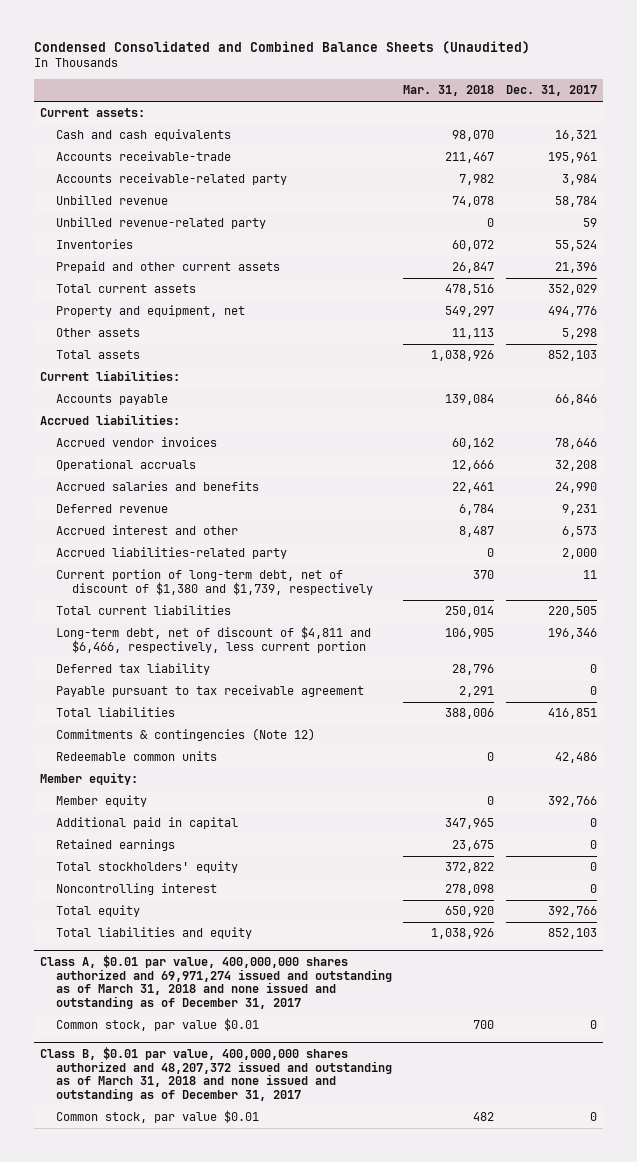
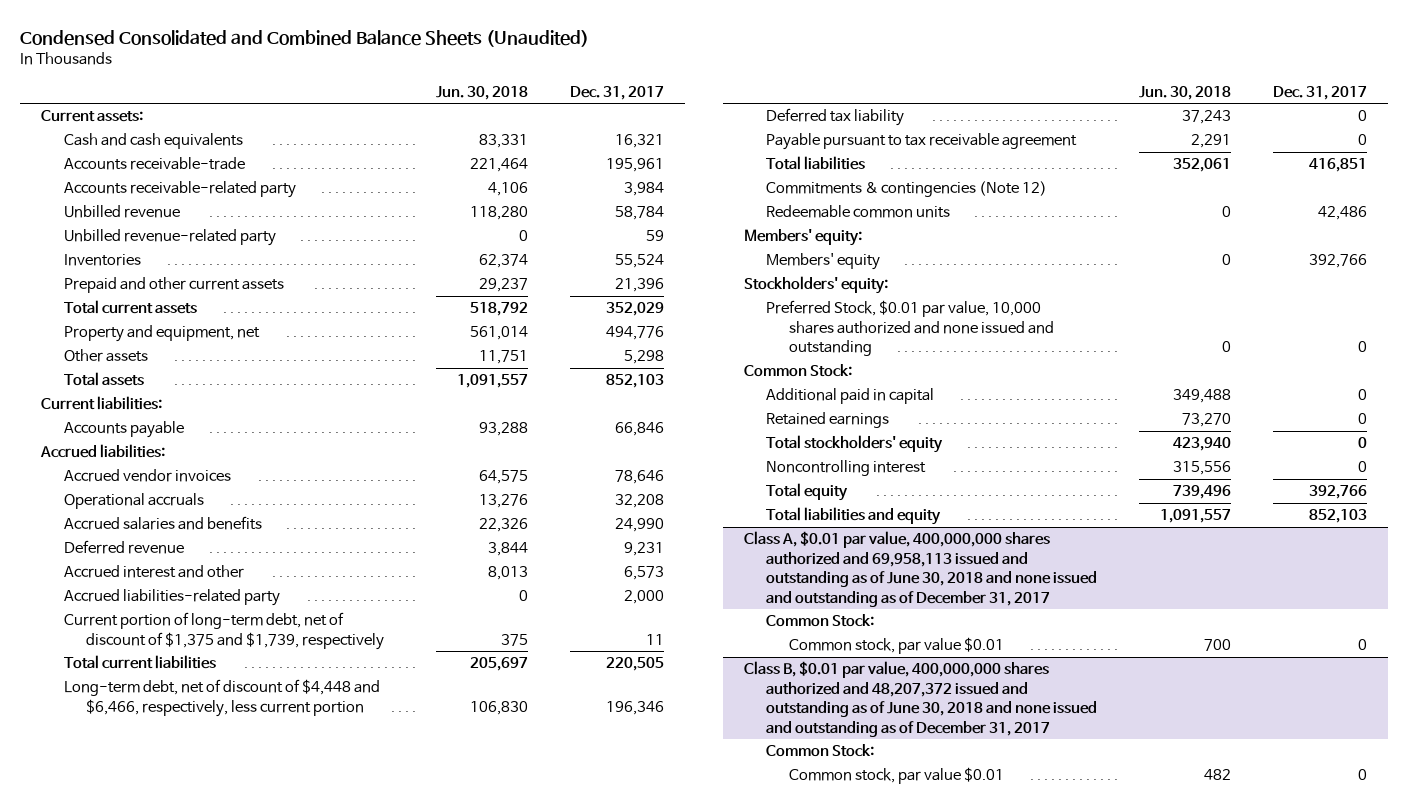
- | Mar. 31, 2018 | Dec. 31, 2017
+ | Jun. 30, 2018 | Dec. 31, 2017
- Current portion of long-term debt, net of discount of $1,380 and $1,739, respectively | 370 | 11
+ Current portion of long-term debt, net of discount of $1,375 and $1,739, respectively | 375 | 11
- Long-term debt, net of discount of $4,811 and $6,466, respectively, less current portion | 106,905 | 196,346
+ Long-term debt, net of discount of $4,448 and $6,466, respectively, less current portion | 106,830 | 196,346
- Member equity:
- Member equity | 0 | 392,766
+ Members' equity:
+ Members' equity | 0 | 392,766
+ Stockholders' equity:
+ Preferred Stock, $0.01 par value, 10,000 shares authorized and none issued and outstanding | 0 | 0
+ Common Stock:
- Class A, $0.01 par value, 400,000,000 shares authorized and 69,971,274 issued and outstanding as of March 31, 2018 and none issued and outstanding as of December 31, 2017
+ Class A, $0.01 par value, 400,000,000 shares authorized and 69,958,113 issued and outstanding as of June 30, 2018 and none issued and outstanding as of December 31, 2017
+ Common Stock:
- Class B, $0.01 par value, 400,000,000 shares authorized and 48,207,372 issued and outstanding as of March 31, 2018 and none issued and outstanding as of December 31, 2017
+ Class B, $0.01 par value, 400,000,000 shares authorized and 48,207,372 issued and outstanding as of June 30, 2018 and none issued and outstanding as of December 31, 2017
+ Common Stock:

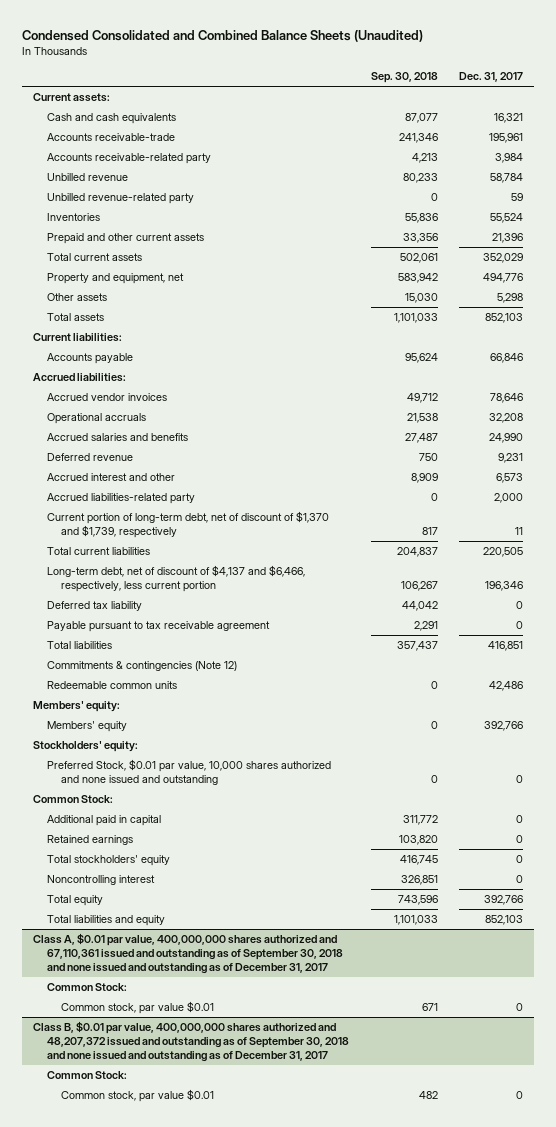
- | Jun. 30, 2018 | Dec. 31, 2017
+ | Sep. 30, 2018 | Dec. 31, 2017
- Current portion of long-term debt, net of discount of $1,375 and $1,739, respectively | 375 | 11
+ Current portion of long-term debt, net of discount of $1,370 and $1,739, respectively | 817 | 11
- Long-term debt, net of discount of $4,448 and $6,466, respectively, less current portion | 106,830 | 196,346
+ Long-term debt, net of discount of $4,137 and $6,466, respectively, less current portion | 106,267 | 196,346
- Class A, $0.01 par value, 400,000,000 shares authorized and 69,958,113 issued and outstanding as of June 30, 2018 and none issued and outstanding as of December 31, 2017
+ Class A, $0.01 par value, 400,000,000 shares authorized and 67,110,361 issued and outstanding as of September 30, 2018 and none issued and outstanding as of December 31, 2017
- Class B, $0.01 par value, 400,000,000 shares authorized and 48,207,372 issued and outstanding as of June 30, 2018 and none issued and outstanding as of December 31, 2017
+ Class B, $0.01 par value, 400,000,000 shares authorized and 48,207,372 issued and outstanding as of September 30, 2018 and none issued and outstanding as of December 31, 2017

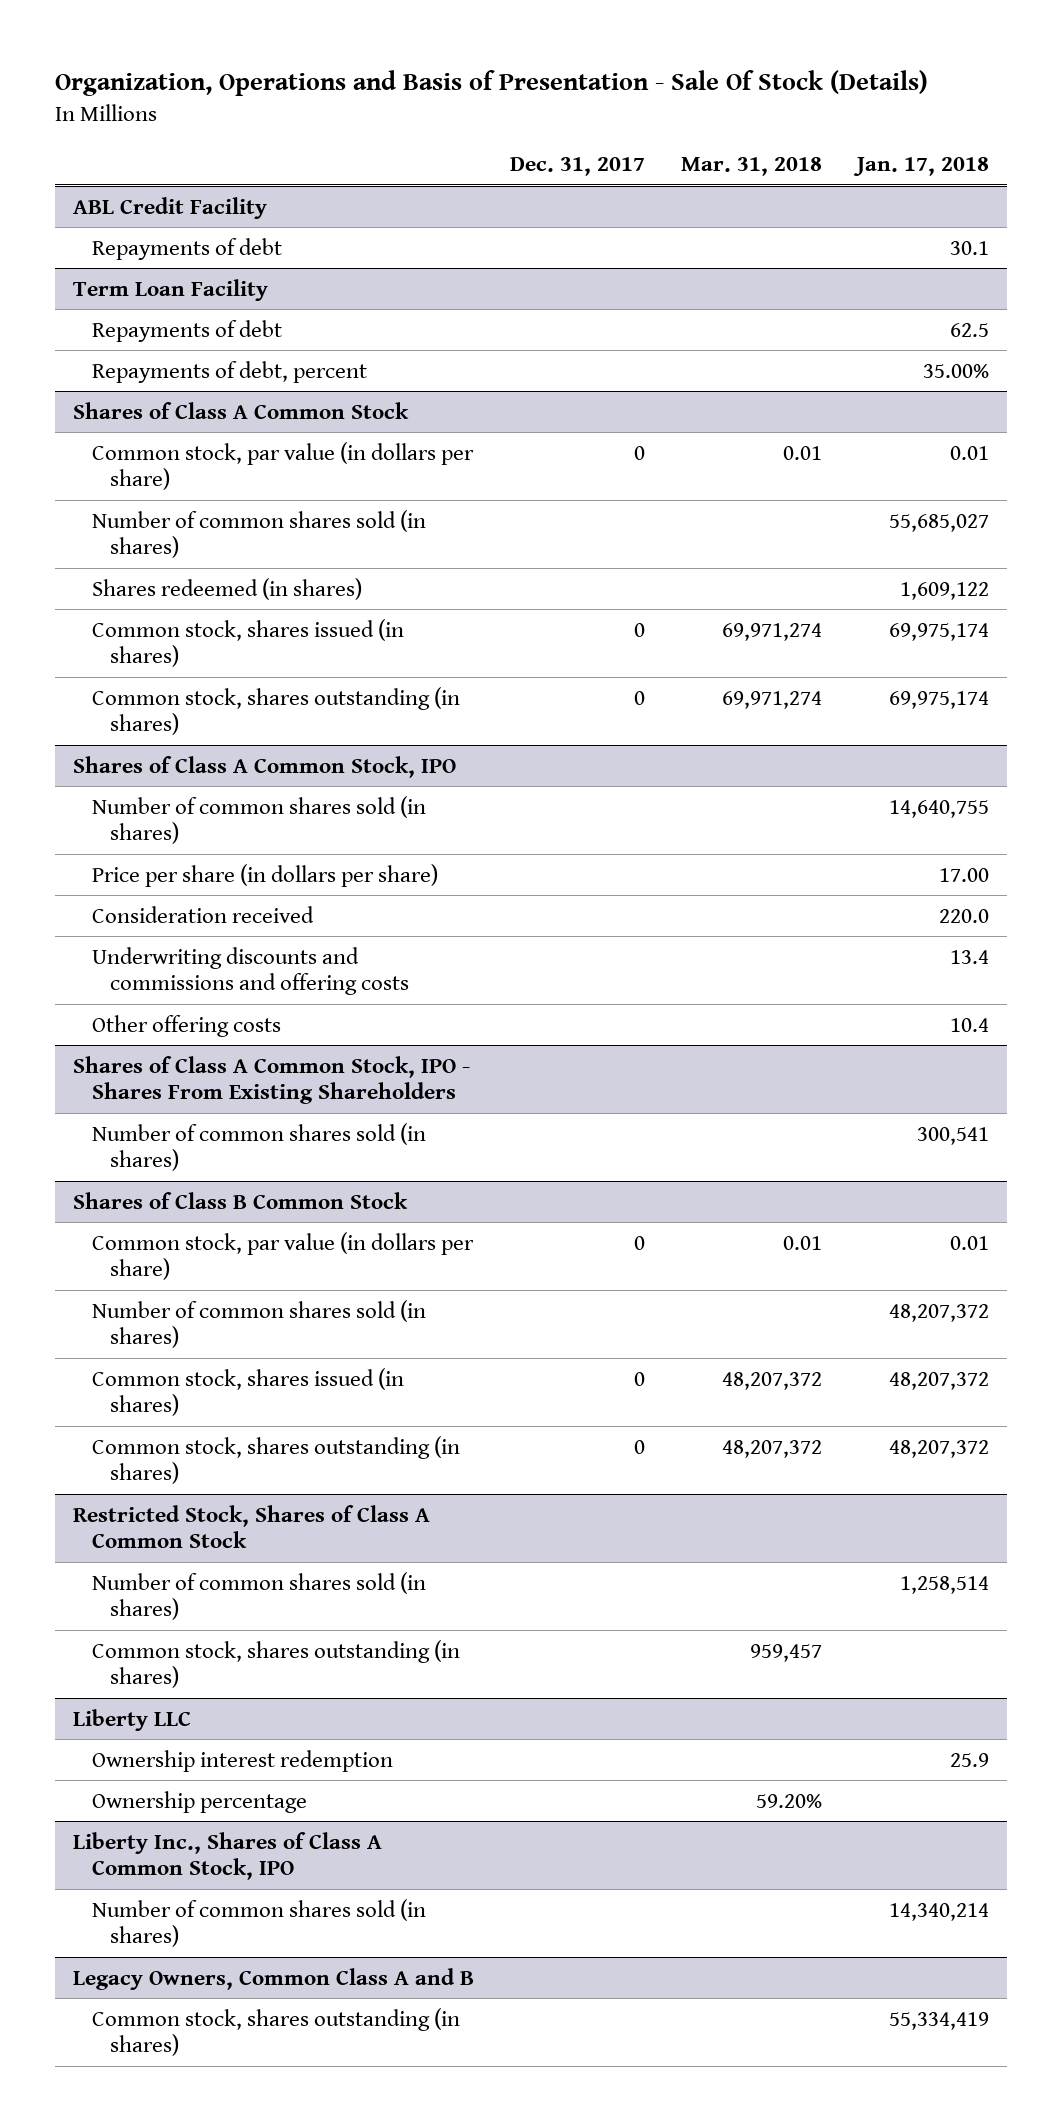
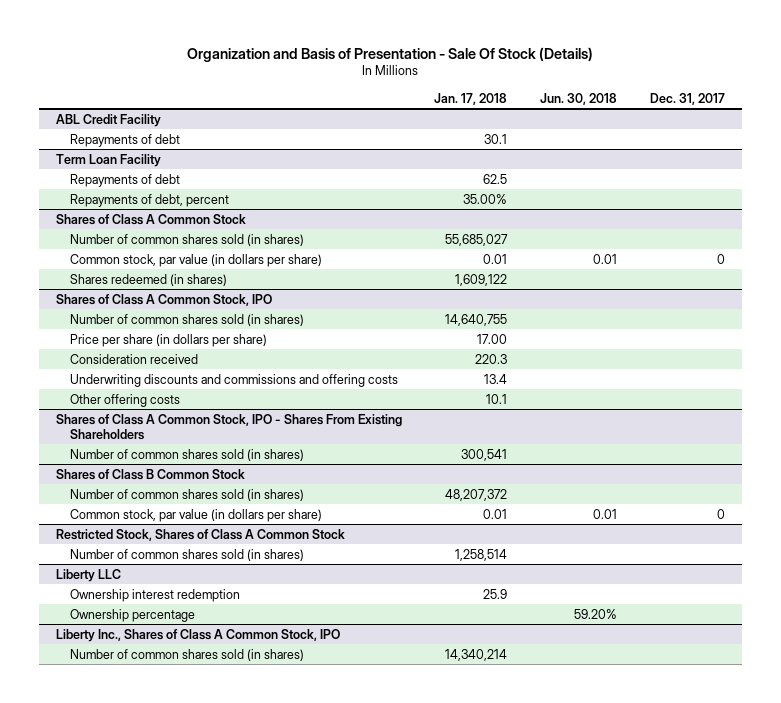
- Organization, Operations and Basis of Presentation - Sale Of Stock (Details)
+ Organization and Basis of Presentation - Sale Of Stock (Details)
- | Dec. 31, 2017 | Mar. 31, 2018 | Jan. 17, 2018
+ | Jan. 17, 2018 | Jun. 30, 2018 | Dec. 31, 2017
@ Shares of Class A Common Stock
moved down: Common stock, par value (in dollars per share) | 0.01 | 0.01 | 0
- Common stock, shares issued (in shares) | 0 | 69,971,274 | 69,975,174
- Common stock, shares outstanding (in shares) | 0 | 69,971,274 | 69,975,174
@ Shares of Class A Common Stock, IPO
- Consideration received | | | 220.0
+ Consideration received | 220.3 | |
- Other offering costs | | | 10.4
+ Other offering costs | 10.1 | |
@ Shares of Class B Common Stock
- Common stock, shares issued (in shares) | 0 | 48,207,372 | 48,207,372
- Common stock, shares outstanding (in shares) | 0 | 48,207,372 | 48,207,372
moved down: Common stock, par value (in dollars per share) | 0.01 | 0.01 | 0
@ Restricted Stock, Shares of Class A Common Stock
- Common stock, shares outstanding (in shares) | | 959,457 |
- Legacy Owners, Common Class A and B
- Common stock, shares outstanding (in shares) | | | 55,334,419

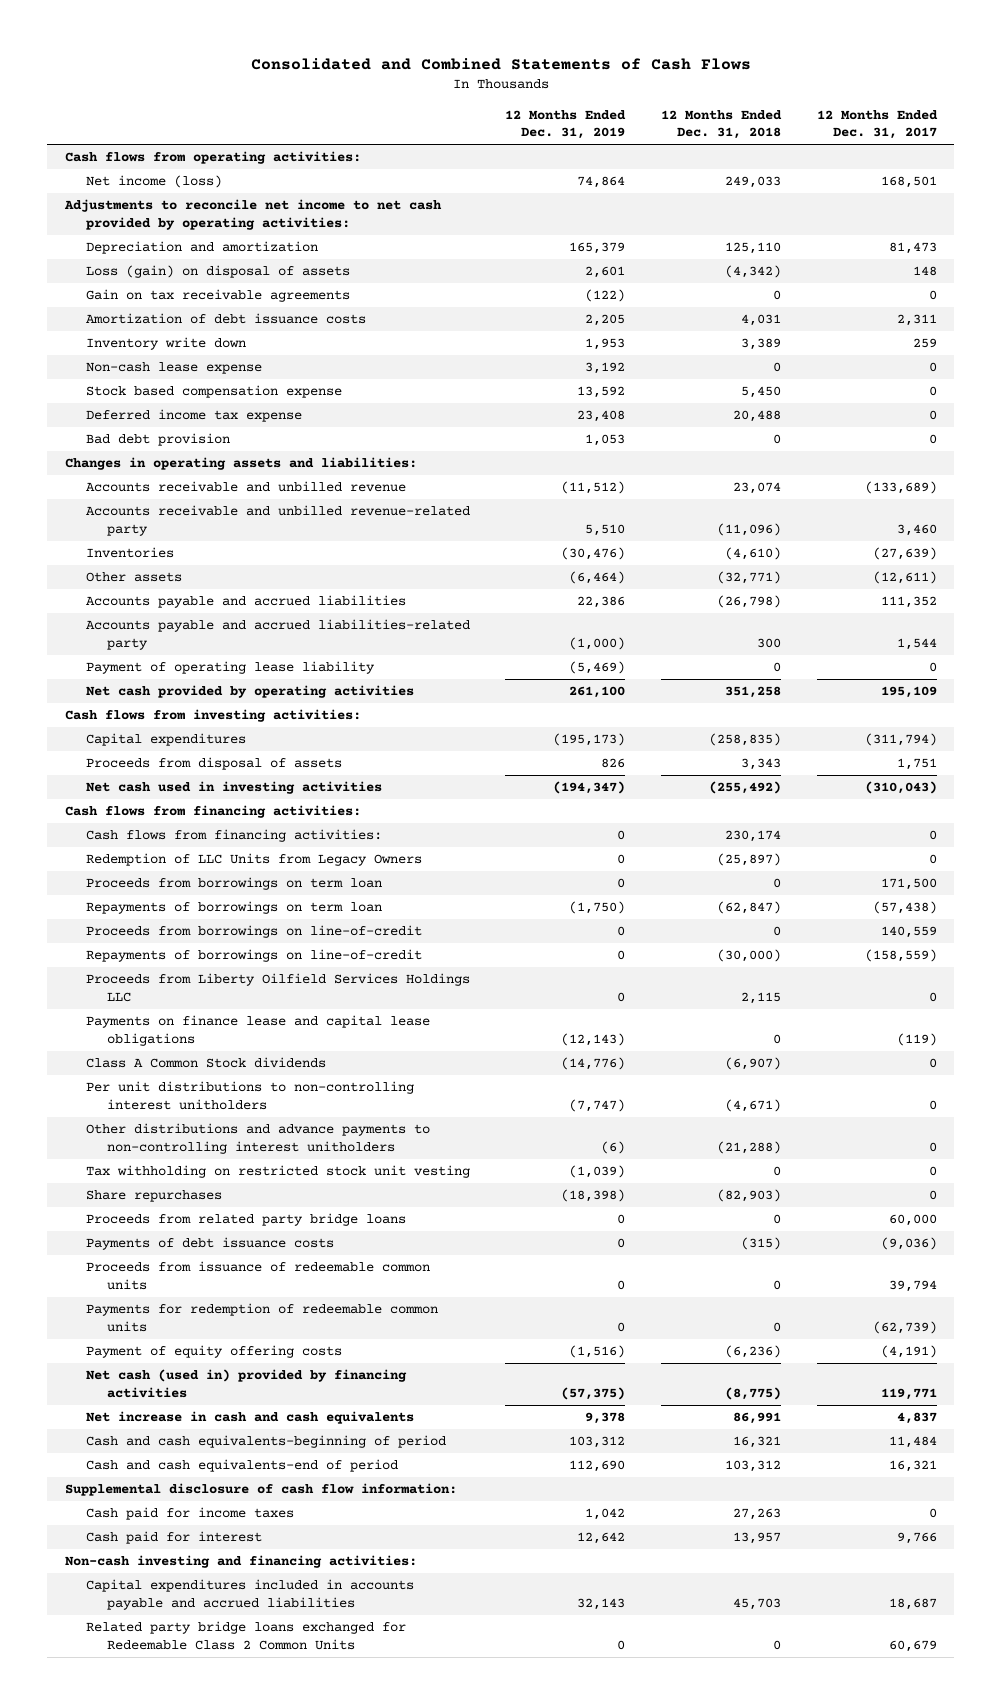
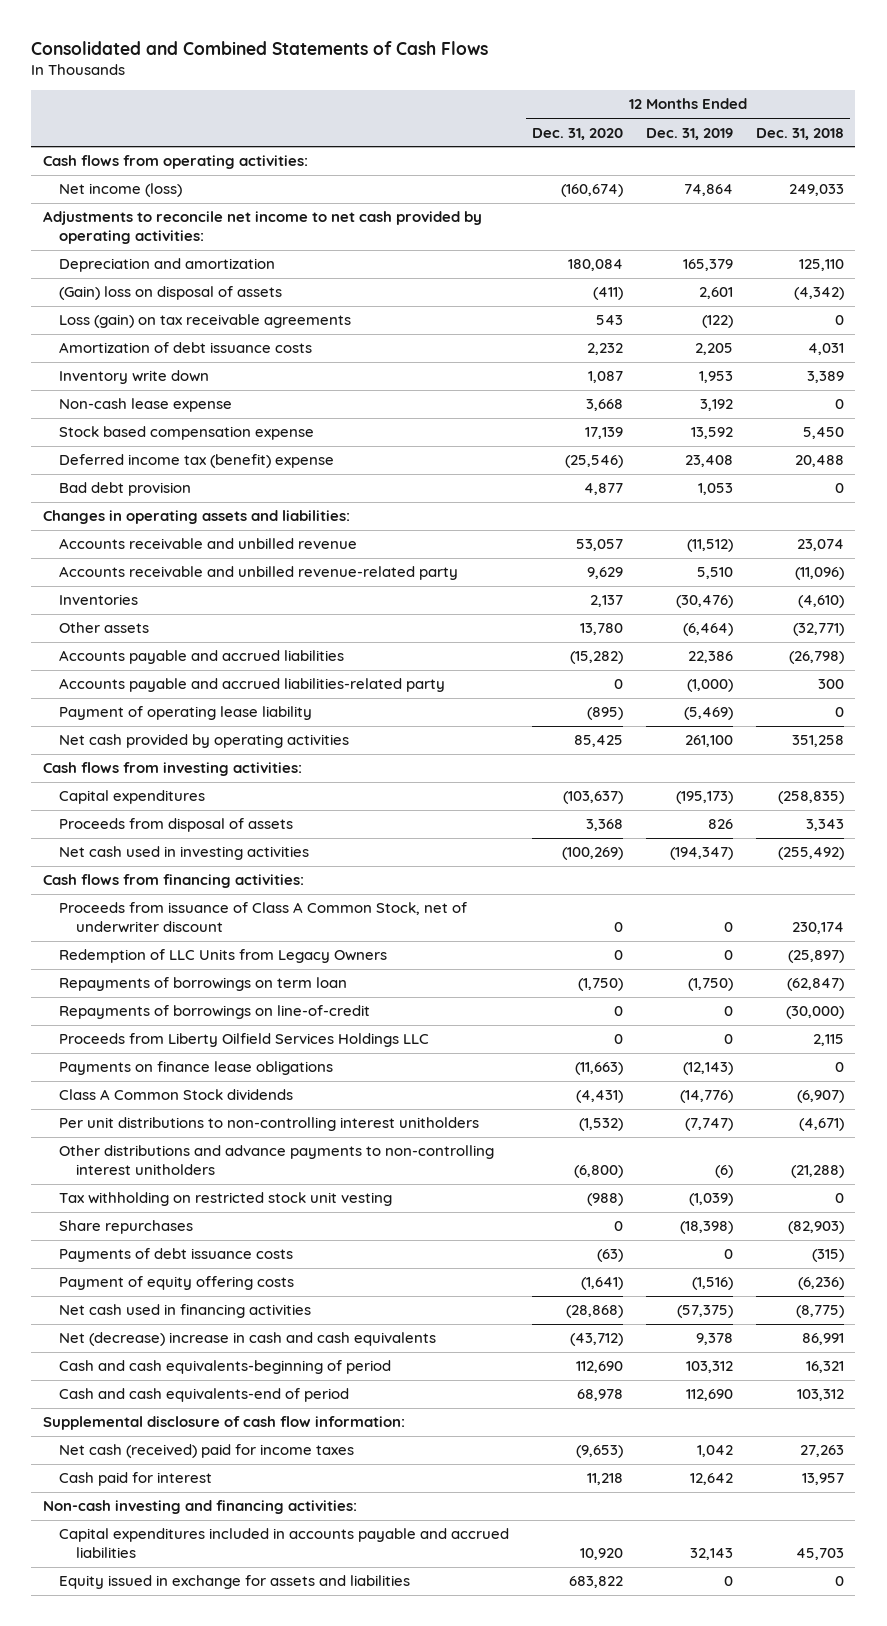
- | 12 Months Ended Dec. 31, 2019 | 12 Months Ended Dec. 31, 2018 | 12 Months Ended Dec. 31, 2017
+ | 12 Months Ended Dec. 31, 2020 | 12 Months Ended Dec. 31, 2019 | 12 Months Ended Dec. 31, 2018
- Loss (gain) on disposal of assets | 2,601 | (4,342) | 148
- Gain on tax receivable agreements | (122) | 0 | 0
+ (Gain) loss on disposal of assets | (411) | 2,601 | (4,342)
+ Loss (gain) on tax receivable agreements | 543 | (122) | 0
- Deferred income tax expense | 23,408 | 20,488 | 0
+ Deferred income tax (benefit) expense | (25,546) | 23,408 | 20,488
- Cash flows from financing activities: | 0 | 230,174 | 0
+ Proceeds from issuance of Class A Common Stock, net of underwriter discount | 0 | 0 | 230,174
- Proceeds from borrowings on term loan | 0 | 0 | 171,500
- Proceeds from borrowings on line-of-credit | 0 | 0 | 140,559
- Payments on finance lease and capital lease obligations | (12,143) | 0 | (119)
+ Payments on finance lease obligations | (11,663) | (12,143) | 0
- Proceeds from related party bridge loans | 0 | 0 | 60,000
- Proceeds from issuance of redeemable common units | 0 | 0 | 39,794
- Payments for redemption of redeemable common units | 0 | 0 | (62,739)
- Net cash (used in) provided by financing activities | (57,375) | (8,775) | 119,771
- Net increase in cash and cash equivalents | 9,378 | 86,991 | 4,837
+ Net cash used in financing activities | (28,868) | (57,375) | (8,775)
+ Net (decrease) increase in cash and cash equivalents | (43,712) | 9,378 | 86,991
- Cash paid for income taxes | 1,042 | 27,263 | 0
+ Net cash (received) paid for income taxes | (9,653) | 1,042 | 27,263
- Related party bridge loans exchanged for Redeemable Class 2 Common Units | 0 | 0 | 60,679
+ Equity issued in exchange for assets and liabilities | 683,822 | 0 | 0

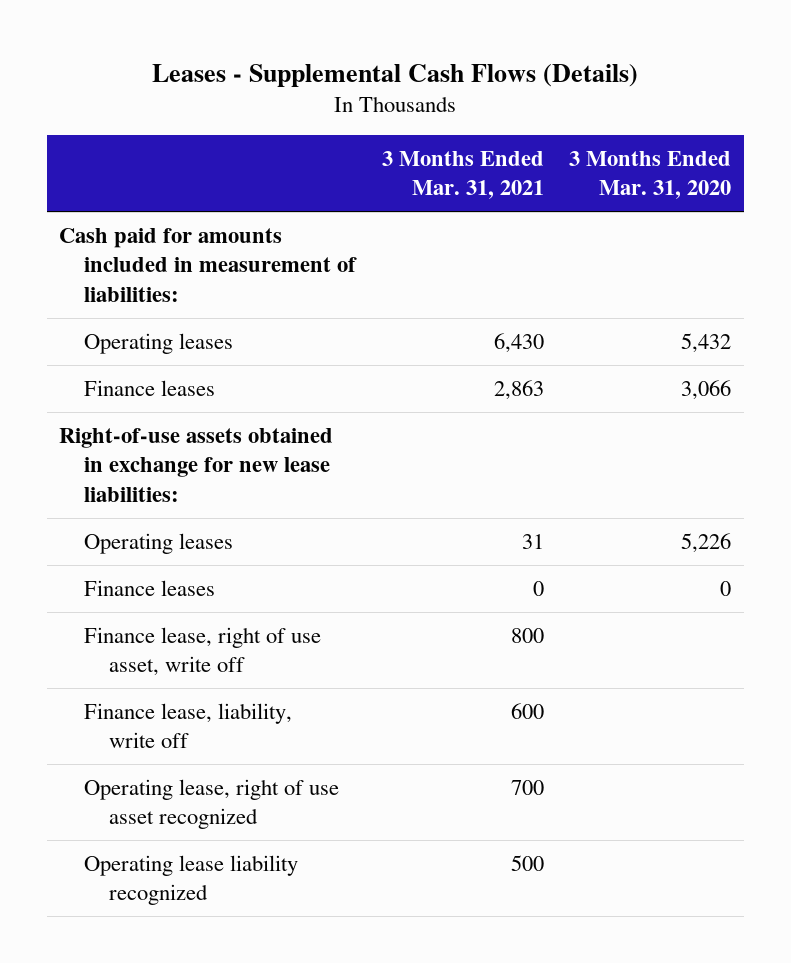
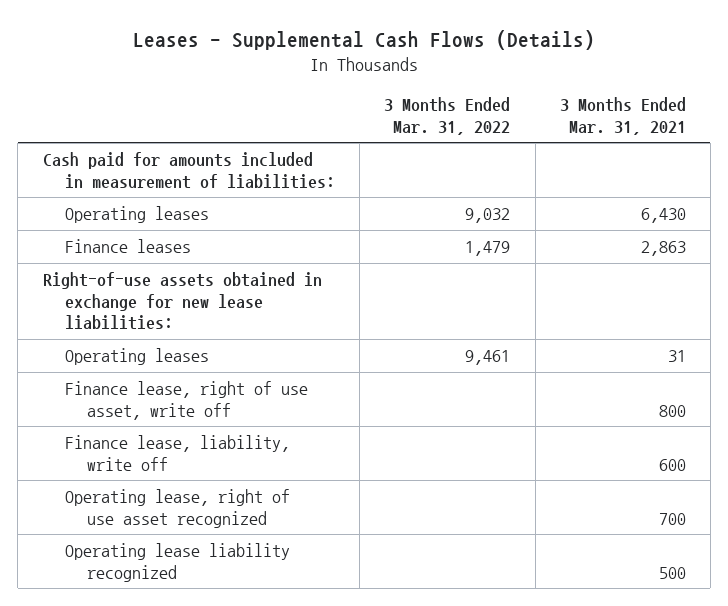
- | 3 Months Ended Mar. 31, 2021 | 3 Months Ended Mar. 31, 2020
+ | 3 Months Ended Mar. 31, 2022 | 3 Months Ended Mar. 31, 2021
- Finance leases | 0 | 0

